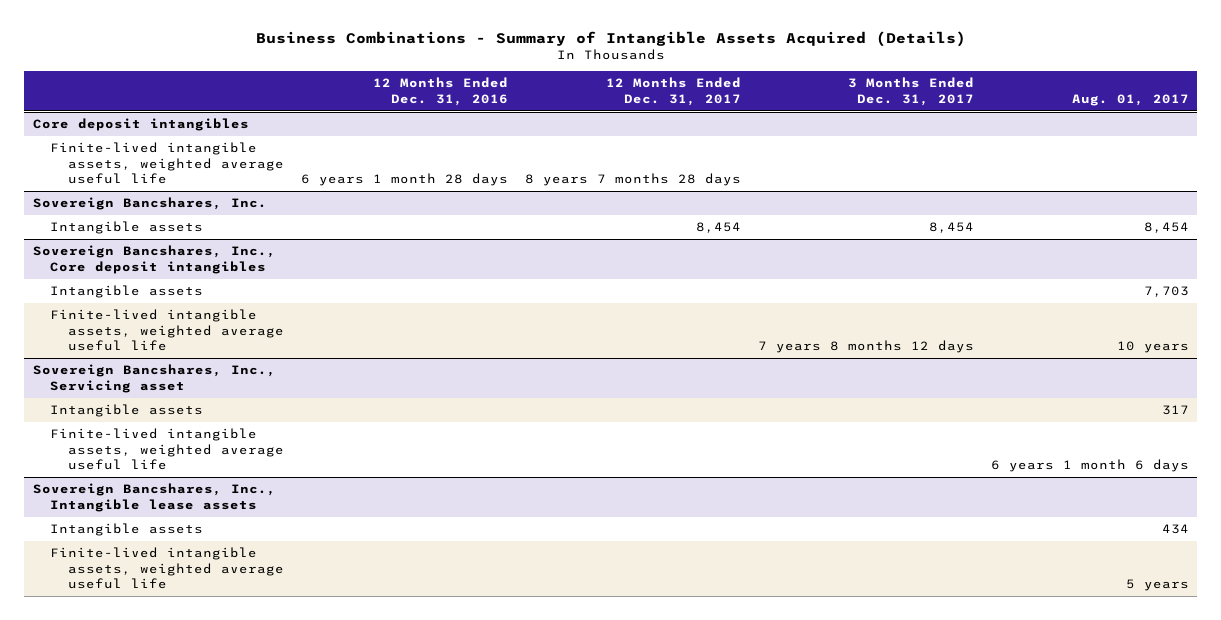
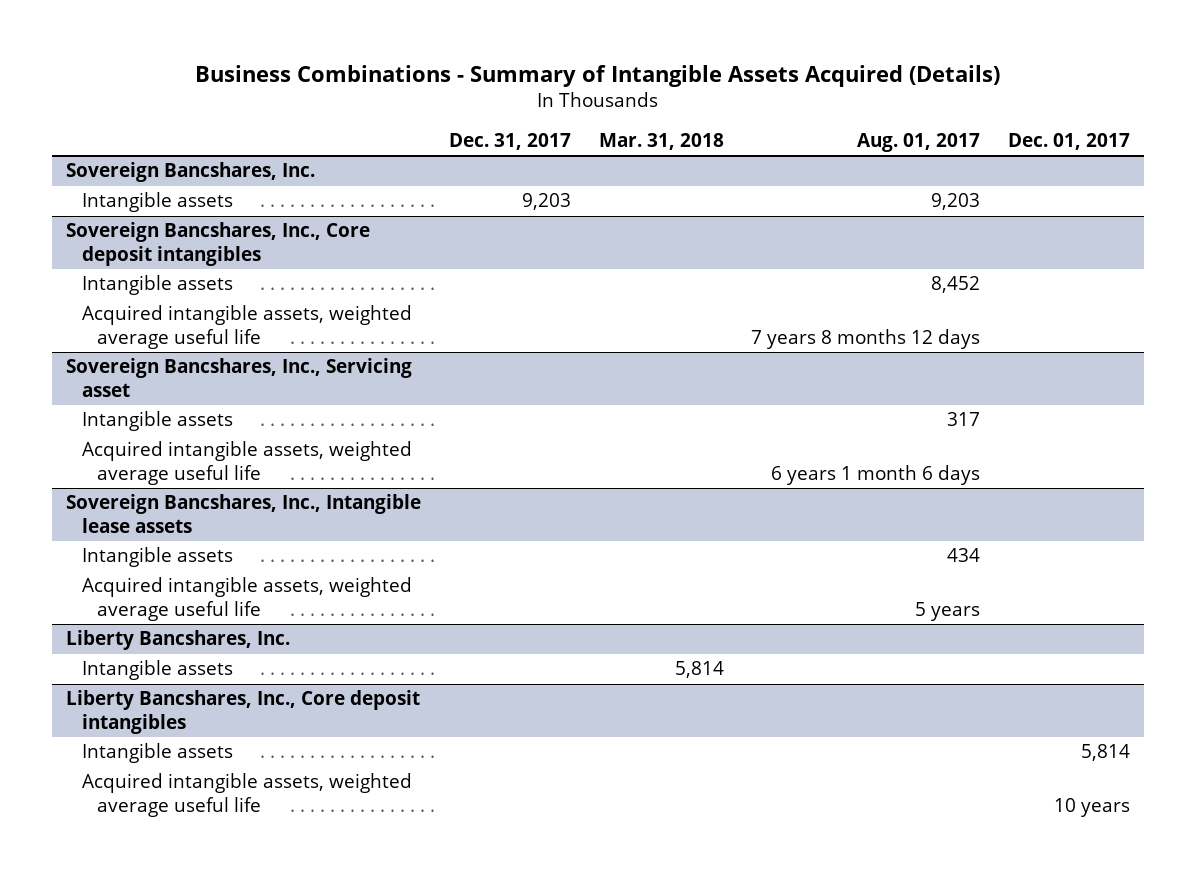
- | 12 Months Ended Dec. 31, 2016 | 12 Months Ended Dec. 31, 2017 | 3 Months Ended Dec. 31, 2017 | Aug. 01, 2017
+ | Dec. 31, 2017 | Mar. 31, 2018 | Aug. 01, 2017 | Dec. 01, 2017
- Core deposit intangibles
- Finite-lived intangible assets, weighted average useful life | 6 years 1 month 28 days | 8 years 7 months 28 days | |
@ Sovereign Bancshares, Inc.
- Intangible assets | | 8,454 | 8,454 | 8,454
+ Intangible assets | 9,203 | | 9,203 |
@ Sovereign Bancshares, Inc., Core deposit intangibles
- Intangible assets | | | | 7,703
- Finite-lived intangible assets, weighted average useful life | | | 7 years 8 months 12 days | 10 years
+ Intangible assets | | | 8,452 |
+ Acquired intangible assets, weighted average useful life | | | 7 years 8 months 12 days |
@ Sovereign Bancshares, Inc., Servicing asset
- Finite-lived intangible assets, weighted average useful life | | | | 6 years 1 month 6 days
+ Acquired intangible assets, weighted average useful life | | | 6 years 1 month 6 days |
@ Sovereign Bancshares, Inc., Intangible lease assets
- Finite-lived intangible assets, weighted average useful life | | | | 5 years
+ Acquired intangible assets, weighted average useful life | | | 5 years |
+ Liberty Bancshares, Inc.
+ Intangible assets | | 5,814 | |
+ Liberty Bancshares, Inc., Core deposit intangibles
+ Intangible assets | | | | 5,814
+ Acquired intangible assets, weighted average useful life | | | | 10 years

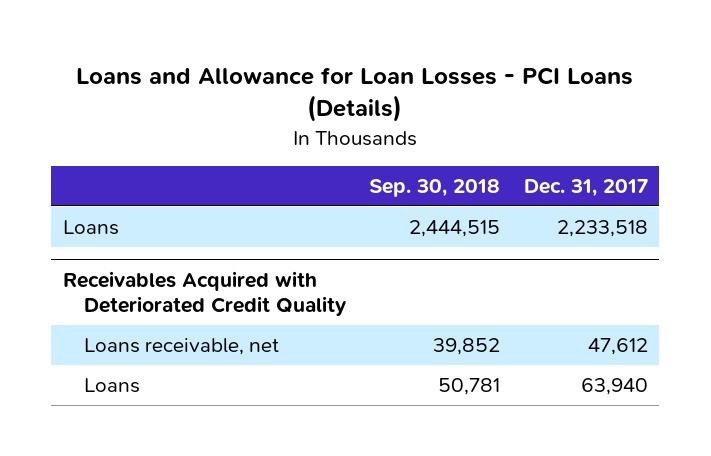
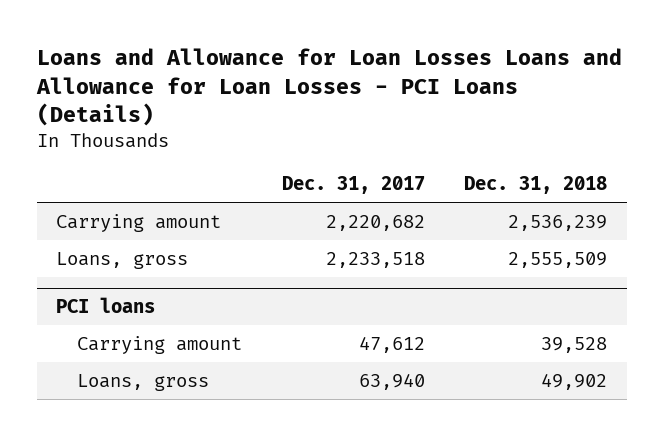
- Loans and Allowance for Loan Losses - PCI Loans (Details)
+ Loans and Allowance for Loan Losses Loans and Allowance for Loan Losses - PCI Loans (Details)
- | Sep. 30, 2018 | Dec. 31, 2017
+ | Dec. 31, 2017 | Dec. 31, 2018
- Loans | 2,444,515 | 2,233,518
- Receivables Acquired with Deteriorated Credit Quality
- Loans receivable, net | 39,852 | 47,612
- Loans | 50,781 | 63,940
+ Carrying amount | 2,220,682 | 2,536,239
+ Loans, gross | 2,233,518 | 2,555,509
+ PCI loans
+ Carrying amount | 47,612 | 39,528
+ Loans, gross | 63,940 | 49,902

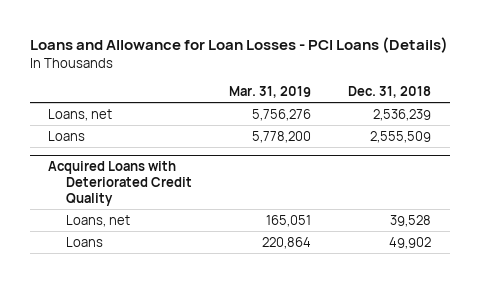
- Loans and Allowance for Loan Losses Loans and Allowance for Loan Losses - PCI Loans (Details)
+ Loans and Allowance for Loan Losses - PCI Loans (Details)
- | Dec. 31, 2017 | Dec. 31, 2018
+ | Mar. 31, 2019 | Dec. 31, 2018
- Carrying amount | 2,220,682 | 2,536,239
- Loans, gross | 2,233,518 | 2,555,509
- PCI loans
- Carrying amount | 47,612 | 39,528
- Loans, gross | 63,940 | 49,902
+ Loans, net | 5,756,276 | 2,536,239
+ Loans | 5,778,200 | 2,555,509
+ Acquired Loans with Deteriorated Credit Quality
+ Loans, net | 165,051 | 39,528
+ Loans | 220,864 | 49,902

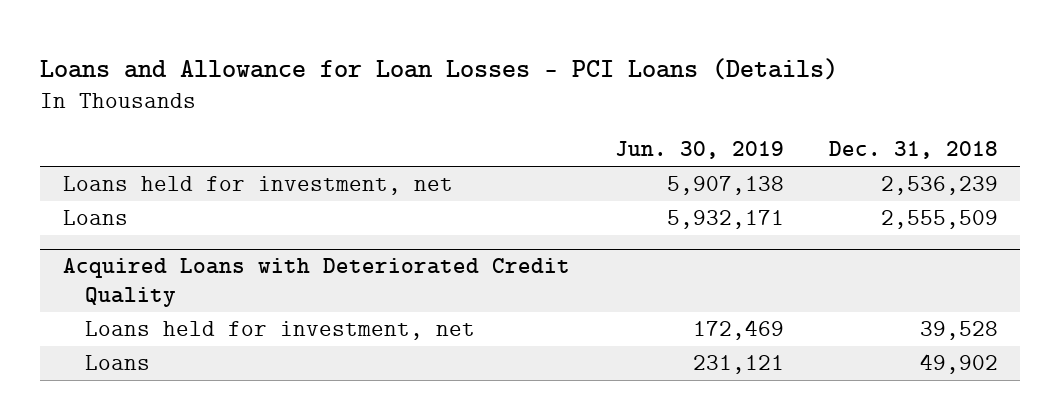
- | Mar. 31, 2019 | Dec. 31, 2018
+ | Jun. 30, 2019 | Dec. 31, 2018
- Loans, net | 5,756,276 | 2,536,239
+ Loans held for investment, net | 5,907,138 | 2,536,239
@ Acquired Loans with Deteriorated Credit Quality
- Loans, net | 165,051 | 39,528
+ Loans held for investment, net | 172,469 | 39,528

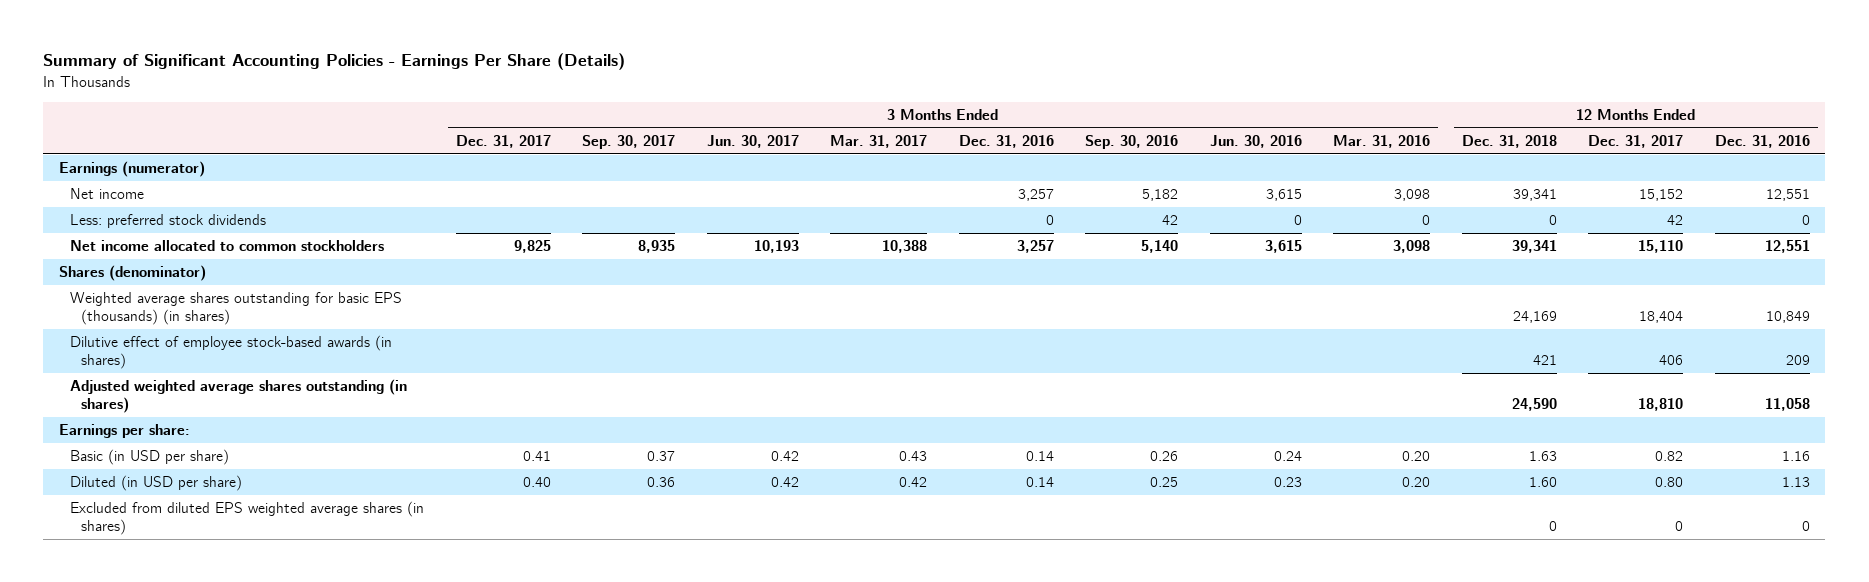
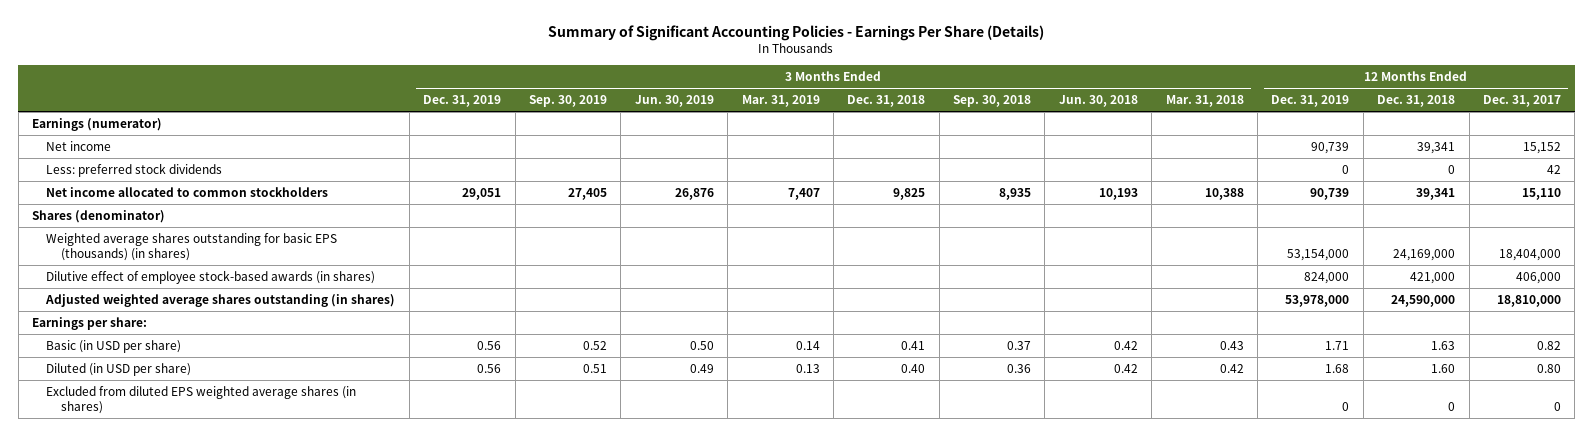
- | 3 Months Ended Dec. 31, 2017 | 3 Months Ended Sep. 30, 2017 | 3 Months Ended Jun. 30, 2017 | 3 Months Ended Mar. 31, 2017 | 3 Months Ended Dec. 31, 2016 | 3 Months Ended Sep. 30, 2016 | 3 Months Ended Jun. 30, 2016 | 3 Months Ended Mar. 31, 2016 | 12 Months Ended Dec. 31, 2018 | 12 Months Ended Dec. 31, 2017 | 12 Months Ended Dec. 31, 2016
+ | 3 Months Ended Dec. 31, 2019 | 3 Months Ended Sep. 30, 2019 | 3 Months Ended Jun. 30, 2019 | 3 Months Ended Mar. 31, 2019 | 3 Months Ended Dec. 31, 2018 | 3 Months Ended Sep. 30, 2018 | 3 Months Ended Jun. 30, 2018 | 3 Months Ended Mar. 31, 2018 | 12 Months Ended Dec. 31, 2019 | 12 Months Ended Dec. 31, 2018 | 12 Months Ended Dec. 31, 2017
- Weighted average shares outstanding for basic EPS (thousands) (in shares) | | | | | | | | | 24,169 | 18,404 | 10,849
- Dilutive effect of employee stock-based awards (in shares) | | | | | | | | | 421 | 406 | 209
- Adjusted weighted average shares outstanding (in shares) | | | | | | | | | 24,590 | 18,810 | 11,058
+ Weighted average shares outstanding for basic EPS (thousands) (in shares) | | | | | | | | | 53,154,000 | 24,169,000 | 18,404,000
+ Dilutive effect of employee stock-based awards (in shares) | | | | | | | | | 824,000 | 421,000 | 406,000
+ Adjusted weighted average shares outstanding (in shares) | | | | | | | | | 53,978,000 | 24,590,000 | 18,810,000

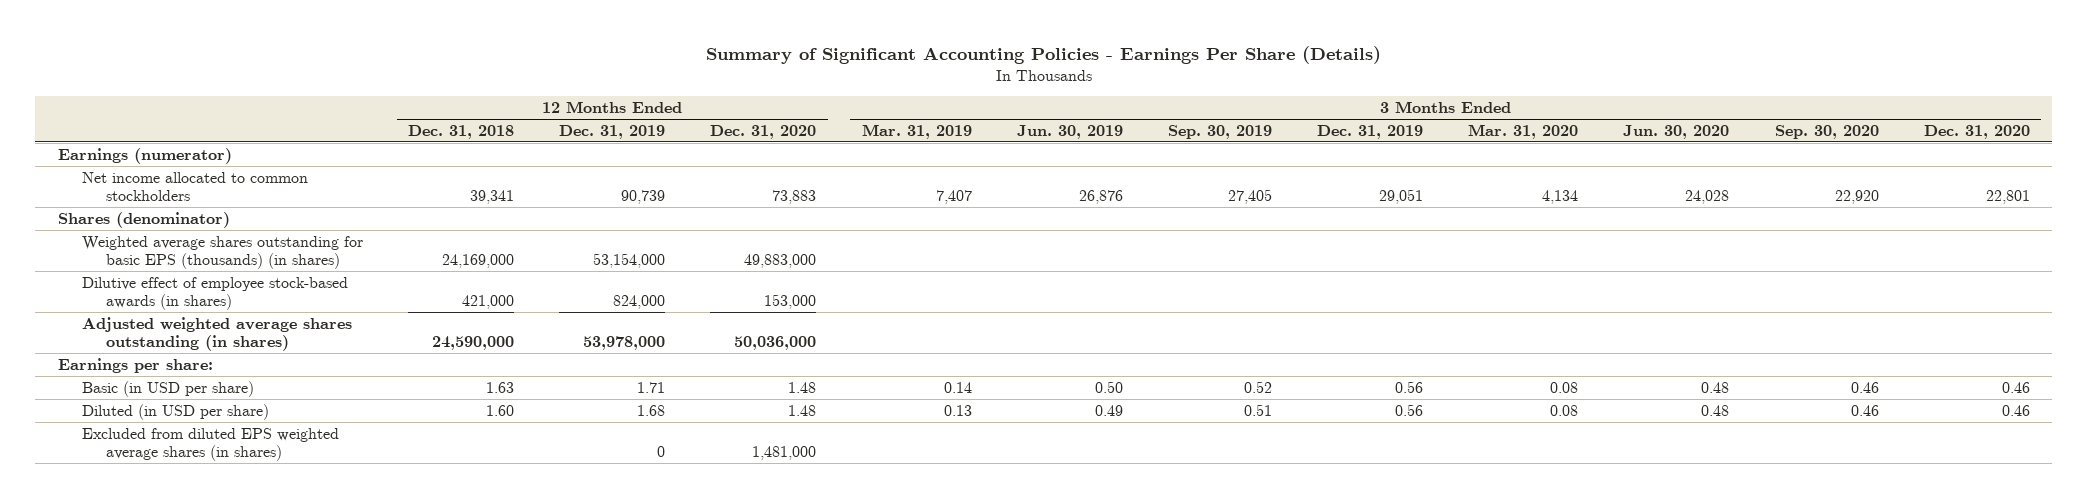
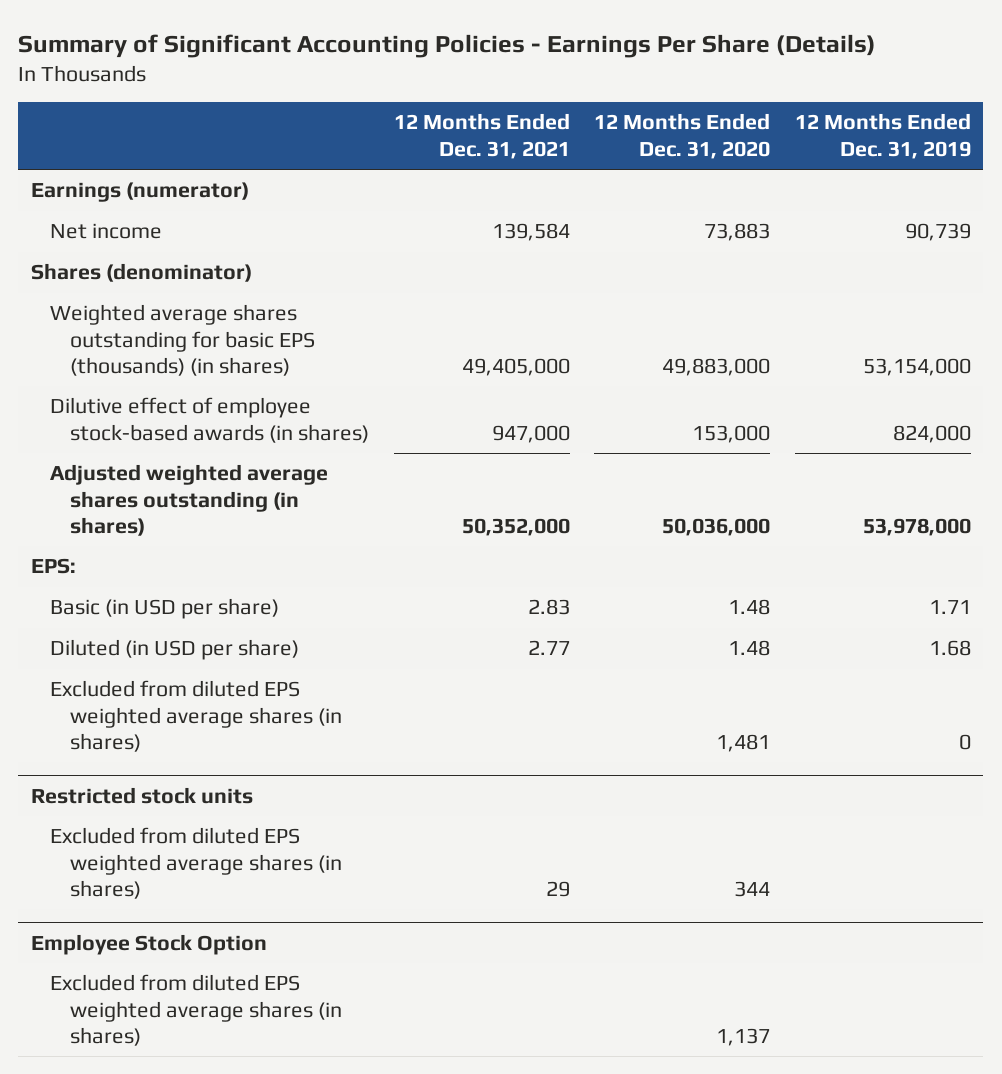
- | 12 Months Ended Dec. 31, 2018 | 12 Months Ended Dec. 31, 2019 | 12 Months Ended Dec. 31, 2020 | 3 Months Ended Mar. 31, 2019 | 3 Months Ended Jun. 30, 2019 | 3 Months Ended Sep. 30, 2019 | 3 Months Ended Dec. 31, 2019 | 3 Months Ended Mar. 31, 2020 | 3 Months Ended Jun. 30, 2020 | 3 Months Ended Sep. 30, 2020 | 3 Months Ended Dec. 31, 2020
+ | 12 Months Ended Dec. 31, 2021 | 12 Months Ended Dec. 31, 2020 | 12 Months Ended Dec. 31, 2019
- Net income allocated to common stockholders | 39,341 | 90,739 | 73,883 | 7,407 | 26,876 | 27,405 | 29,051 | 4,134 | 24,028 | 22,920 | 22,801
+ Net income | 139,584 | 73,883 | 90,739
- Earnings per share:
+ EPS:
- Excluded from diluted EPS weighted average shares (in shares) | | 0 | 1,481,000 | | | | | | | |
+ Excluded from diluted EPS weighted average shares (in shares) | | 1,481 | 0
+ Restricted stock units
+ Excluded from diluted EPS weighted average shares (in shares) | 29 | 344 |
+ Employee Stock Option
+ Excluded from diluted EPS weighted average shares (in shares) | | 1,137 |

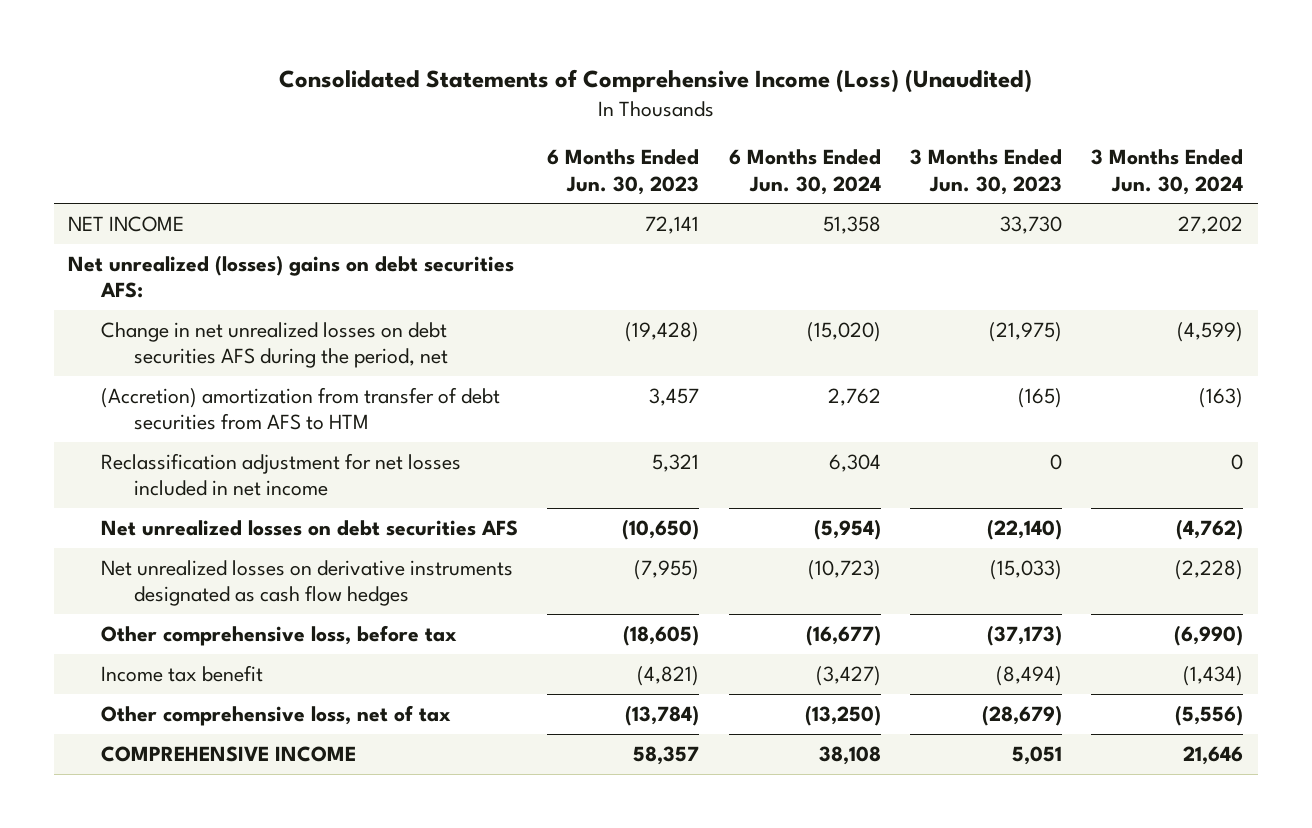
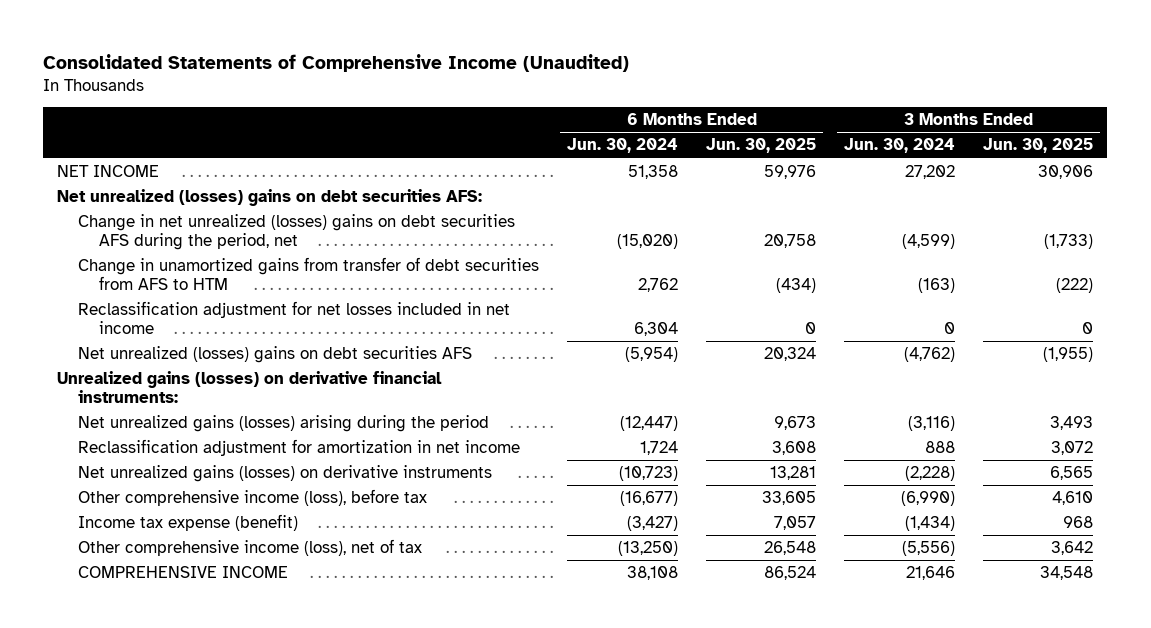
- Consolidated Statements of Comprehensive Income (Loss) (Unaudited)
+ Consolidated Statements of Comprehensive Income (Unaudited)
- | 6 Months Ended Jun. 30, 2023 | 6 Months Ended Jun. 30, 2024 | 3 Months Ended Jun. 30, 2023 | 3 Months Ended Jun. 30, 2024
+ | 6 Months Ended Jun. 30, 2024 | 6 Months Ended Jun. 30, 2025 | 3 Months Ended Jun. 30, 2024 | 3 Months Ended Jun. 30, 2025
- Change in net unrealized losses on debt securities AFS during the period, net | (19,428) | (15,020) | (21,975) | (4,599)
- (Accretion) amortization from transfer of debt securities from AFS to HTM | 3,457 | 2,762 | (165) | (163)
+ Change in net unrealized (losses) gains on debt securities AFS during the period, net | (15,020) | 20,758 | (4,599) | (1,733)
+ Change in unamortized gains from transfer of debt securities from AFS to HTM | 2,762 | (434) | (163) | (222)
- Net unrealized losses on debt securities AFS | (10,650) | (5,954) | (22,140) | (4,762)
- Net unrealized losses on derivative instruments designated as cash flow hedges | (7,955) | (10,723) | (15,033) | (2,228)
- Other comprehensive loss, before tax | (18,605) | (16,677) | (37,173) | (6,990)
- Income tax benefit | (4,821) | (3,427) | (8,494) | (1,434)
- Other comprehensive loss, net of tax | (13,784) | (13,250) | (28,679) | (5,556)
+ Net unrealized (losses) gains on debt securities AFS | (5,954) | 20,324 | (4,762) | (1,955)
+ Unrealized gains (losses) on derivative financial instruments:
+ Net unrealized gains (losses) arising during the period | (12,447) | 9,673 | (3,116) | 3,493
+ Reclassification adjustment for amortization in net income | 1,724 | 3,608 | 888 | 3,072
+ Net unrealized gains (losses) on derivative instruments | (10,723) | 13,281 | (2,228) | 6,565
+ Other comprehensive income (loss), before tax | (16,677) | 33,605 | (6,990) | 4,610
+ Income tax expense (benefit) | (3,427) | 7,057 | (1,434) | 968
+ Other comprehensive income (loss), net of tax | (13,250) | 26,548 | (5,556) | 3,642

